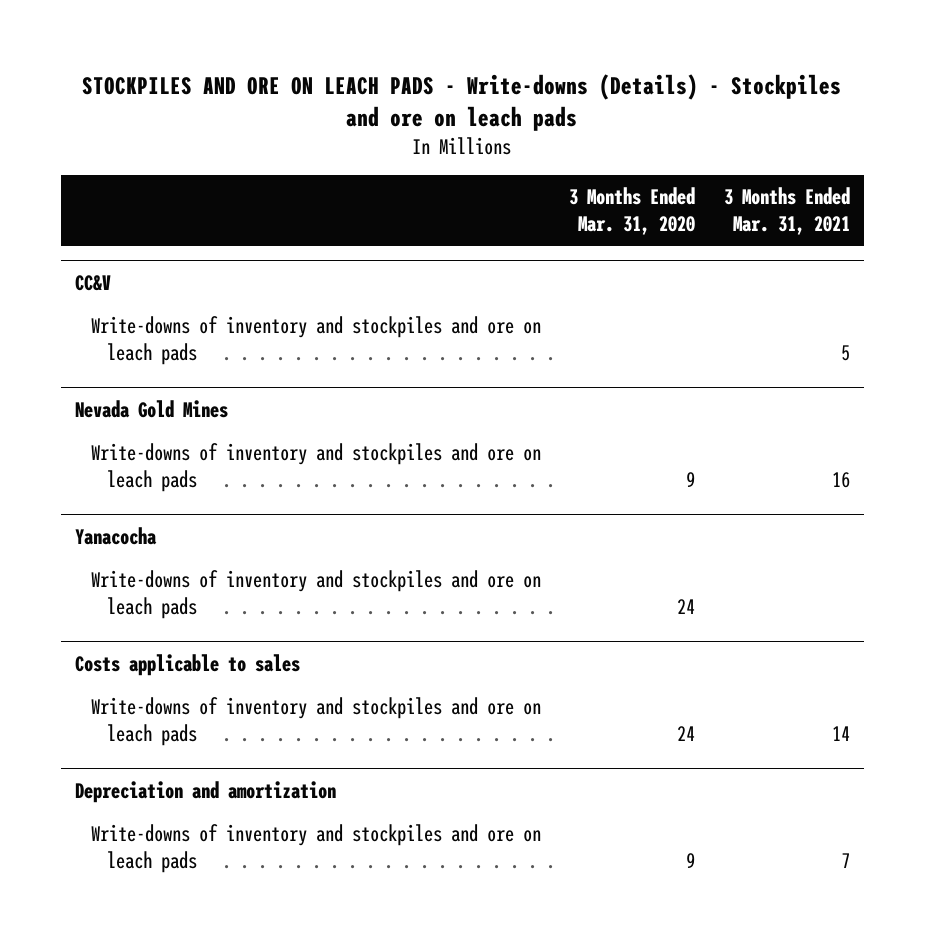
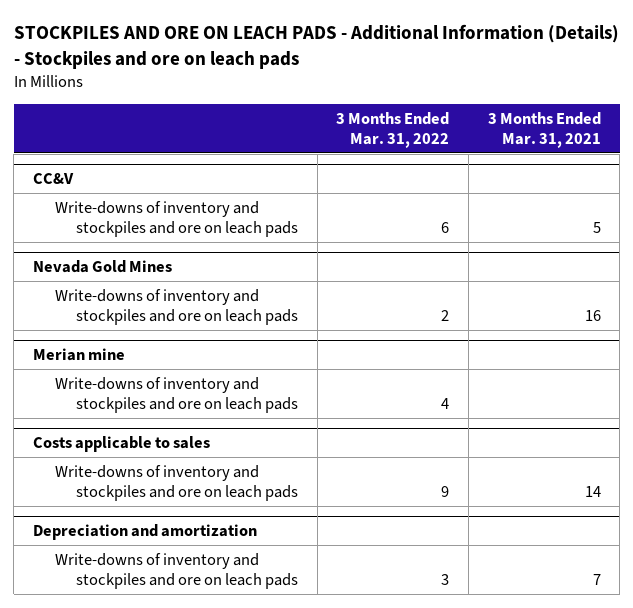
- STOCKPILES AND ORE ON LEACH PADS - Write-downs (Details) - Stockpiles and ore on leach pads
+ STOCKPILES AND ORE ON LEACH PADS - Additional Information (Details) - Stockpiles and ore on leach pads
- | 3 Months Ended Mar. 31, 2020 | 3 Months Ended Mar. 31, 2021
+ | 3 Months Ended Mar. 31, 2022 | 3 Months Ended Mar. 31, 2021
- Yanacocha
+ Merian mine

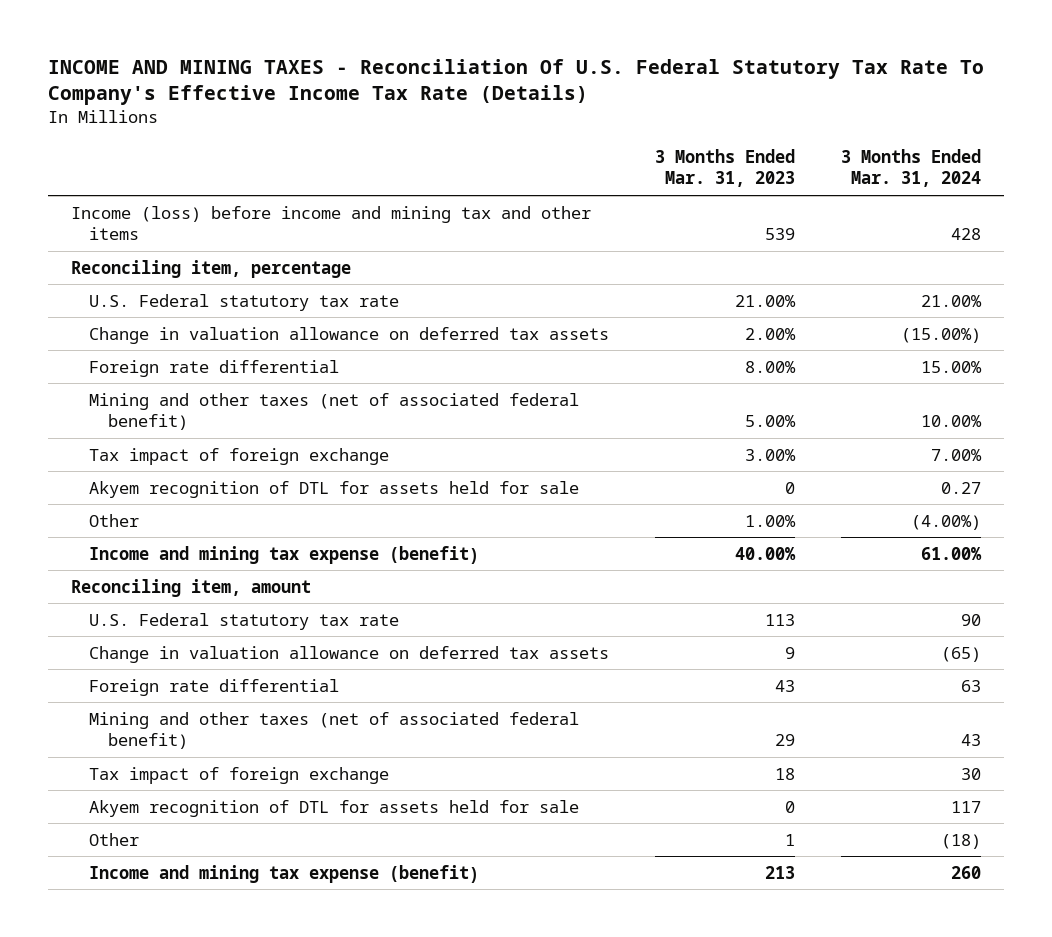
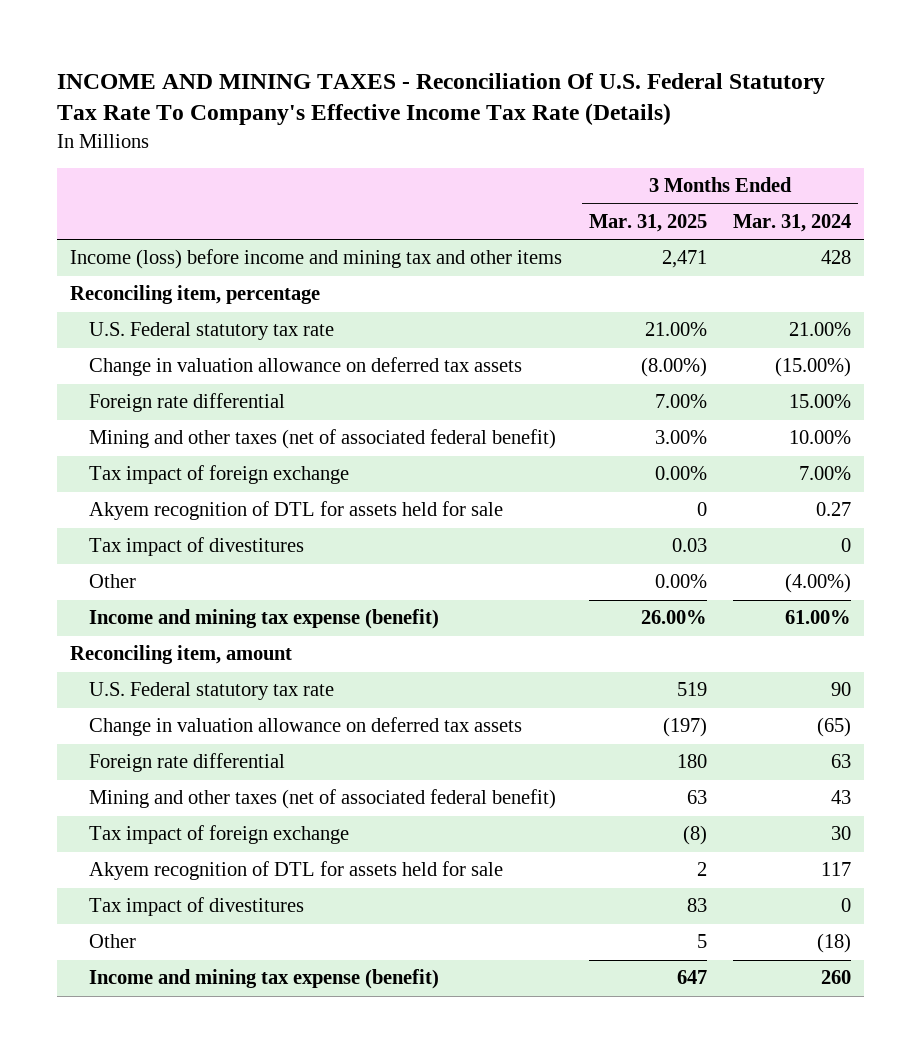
- | 3 Months Ended Mar. 31, 2023 | 3 Months Ended Mar. 31, 2024
+ | 3 Months Ended Mar. 31, 2025 | 3 Months Ended Mar. 31, 2024
+ Tax impact of divestitures | 0.03 | 0
+ Tax impact of divestitures | 83 | 0

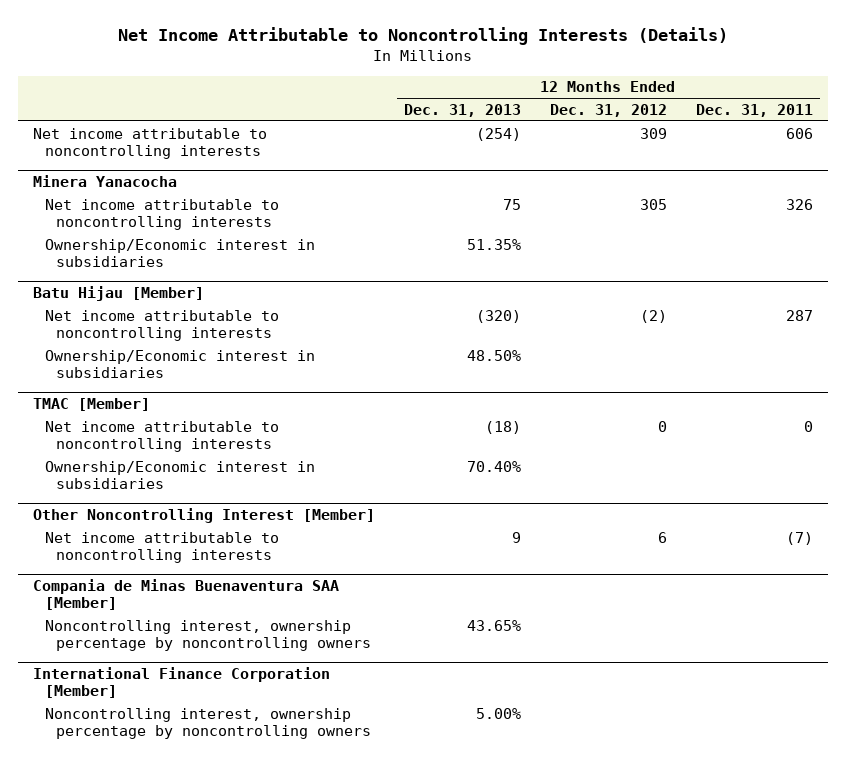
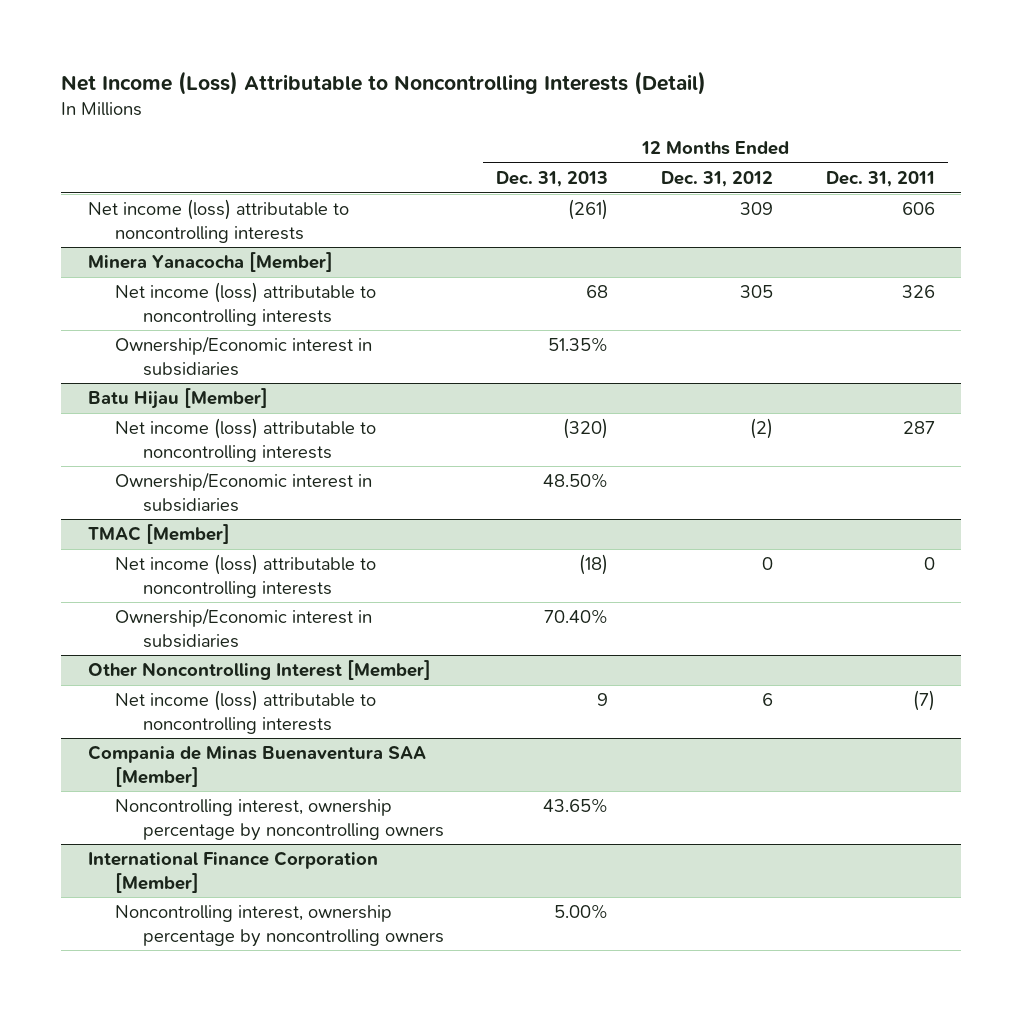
- Net Income Attributable to Noncontrolling Interests (Details)
+ Net Income (Loss) Attributable to Noncontrolling Interests (Detail)
- Net income attributable to noncontrolling interests | (254) | 309 | 606
- Minera Yanacocha
- Net income attributable to noncontrolling interests | 75 | 305 | 326
+ Net income (loss) attributable to noncontrolling interests | (261) | 309 | 606
+ Minera Yanacocha [Member]
+ Net income (loss) attributable to noncontrolling interests | 68 | 305 | 326
@ Batu Hijau [Member]
- Net income attributable to noncontrolling interests | (320) | (2) | 287
+ Net income (loss) attributable to noncontrolling interests | (320) | (2) | 287
@ TMAC [Member]
- Net income attributable to noncontrolling interests | (18) | 0 | 0
+ Net income (loss) attributable to noncontrolling interests | (18) | 0 | 0
@ Other Noncontrolling Interest [Member]
- Net income attributable to noncontrolling interests | 9 | 6 | (7)
+ Net income (loss) attributable to noncontrolling interests | 9 | 6 | (7)

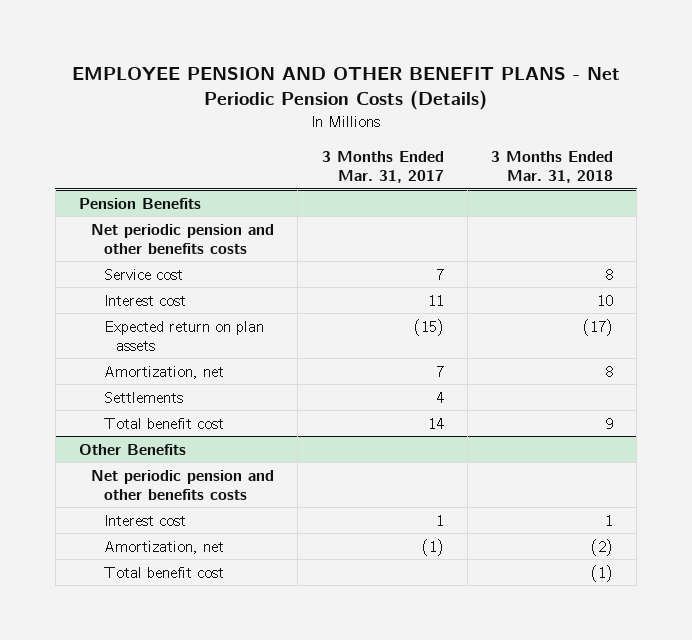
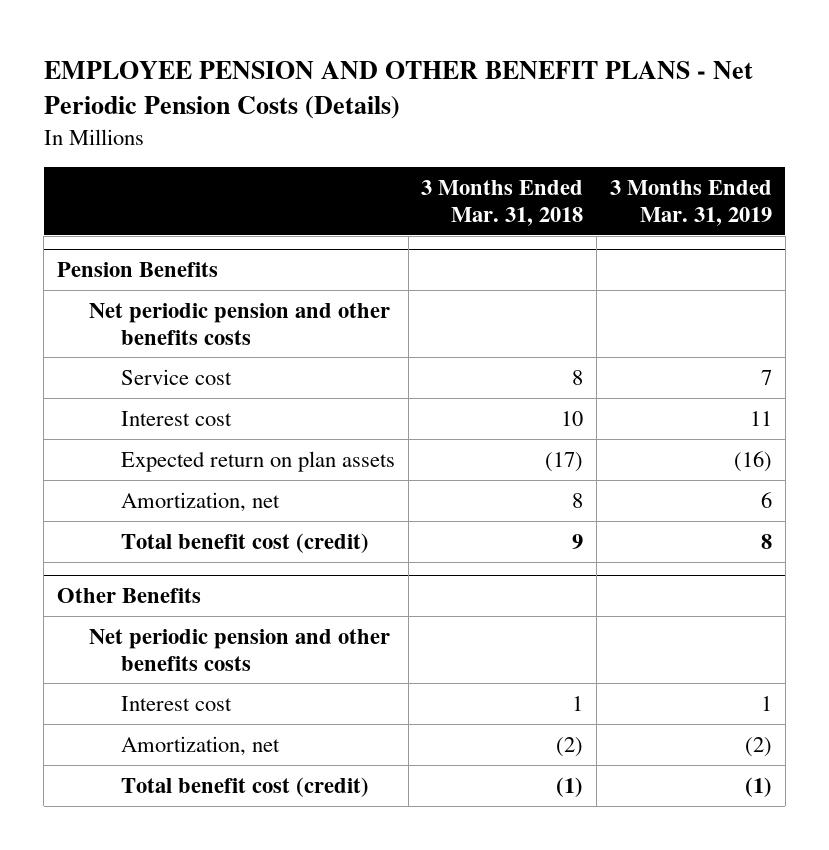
- | 3 Months Ended Mar. 31, 2017 | 3 Months Ended Mar. 31, 2018
+ | 3 Months Ended Mar. 31, 2018 | 3 Months Ended Mar. 31, 2019
@ Pension Benefits
- Settlements | 4 |
- Total benefit cost | 14 | 9
+ Total benefit cost (credit) | 9 | 8
@ Other Benefits
- Total benefit cost | | (1)
+ Total benefit cost (credit) | (1) | (1)

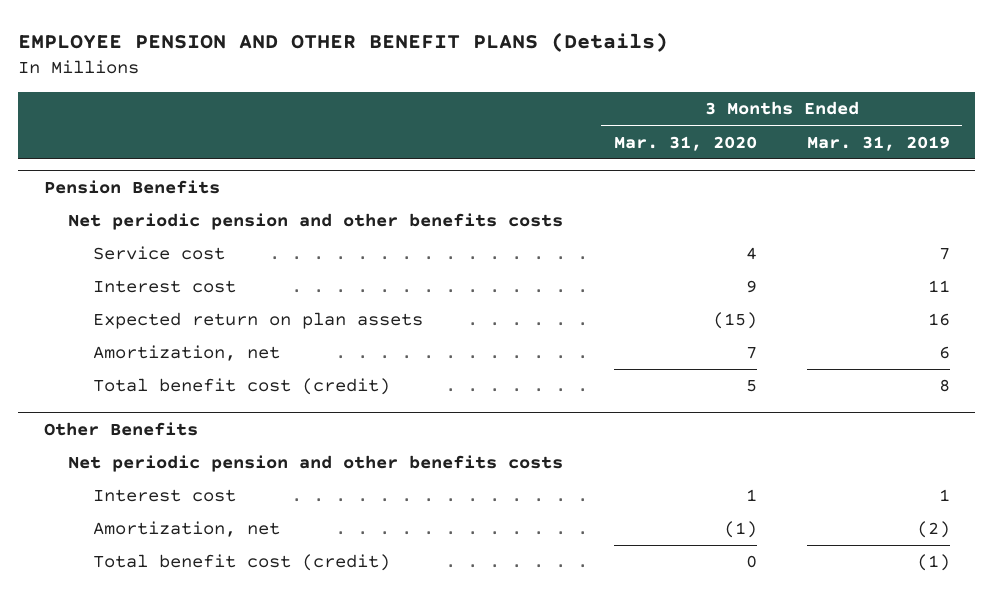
- EMPLOYEE PENSION AND OTHER BENEFIT PLANS - Net Periodic Pension Costs (Details)
+ EMPLOYEE PENSION AND OTHER BENEFIT PLANS (Details)
- | 3 Months Ended Mar. 31, 2018 | 3 Months Ended Mar. 31, 2019
+ | 3 Months Ended Mar. 31, 2020 | 3 Months Ended Mar. 31, 2019
@ Pension Benefits
- Expected return on plan assets | (17) | (16)
+ Expected return on plan assets | (15) | 16

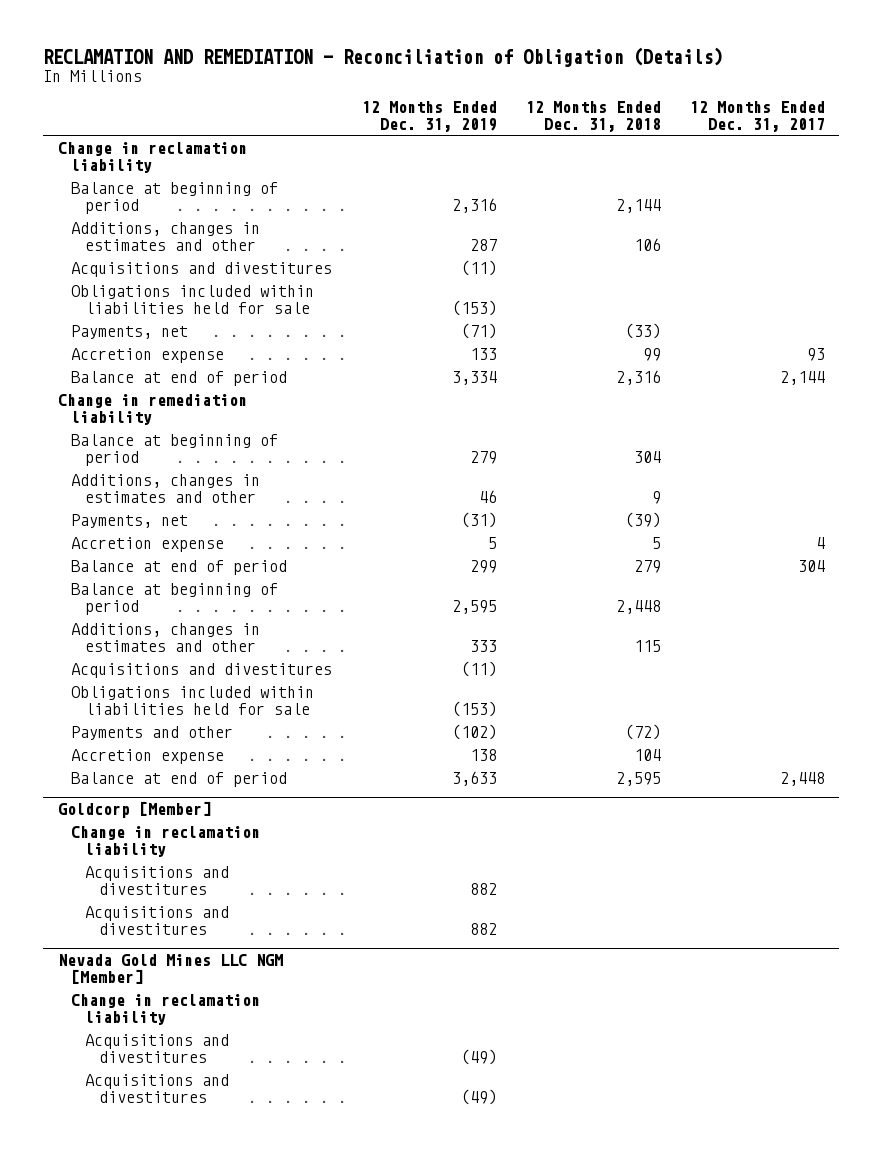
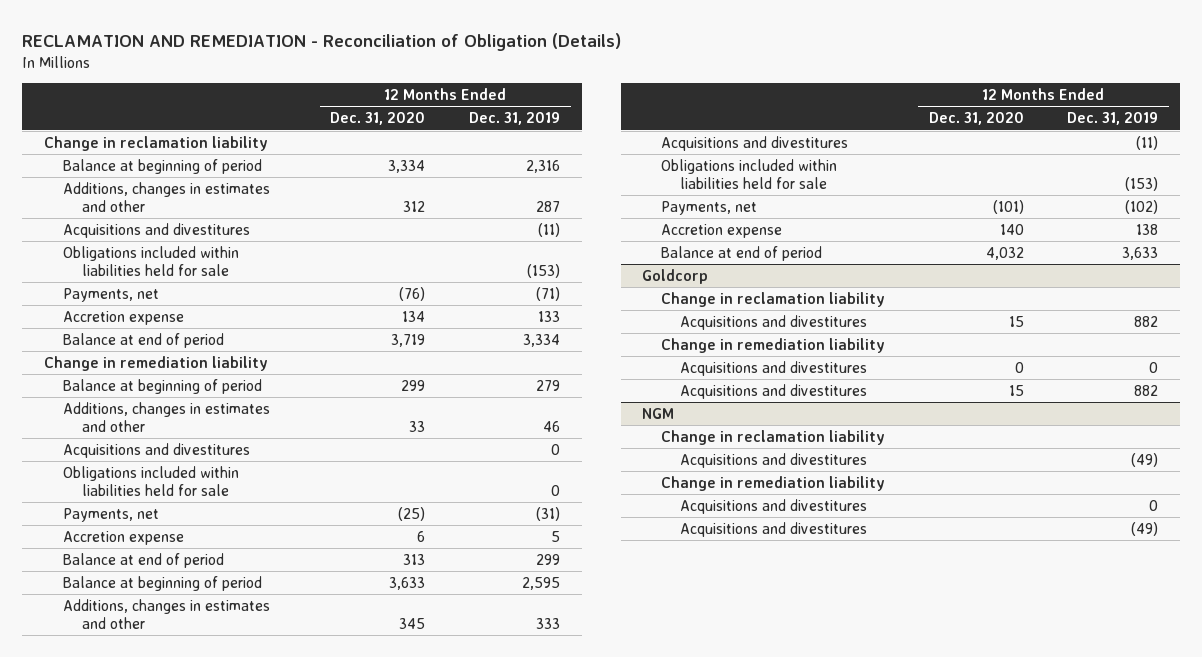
- | 12 Months Ended Dec. 31, 2019 | 12 Months Ended Dec. 31, 2018 | 12 Months Ended Dec. 31, 2017
+ | 12 Months Ended Dec. 31, 2020 | 12 Months Ended Dec. 31, 2019
+ Acquisitions and divestitures | | 0
+ Obligations included within liabilities held for sale | | 0
- Payments and other | (102) | (72) |
+ Payments, net | (101) | (102)
- Goldcorp [Member]
+ Goldcorp
+ Change in remediation liability
+ Acquisitions and divestitures | 0 | 0
- Nevada Gold Mines LLC NGM [Member]
+ NGM
+ Change in remediation liability
+ Acquisitions and divestitures | | 0

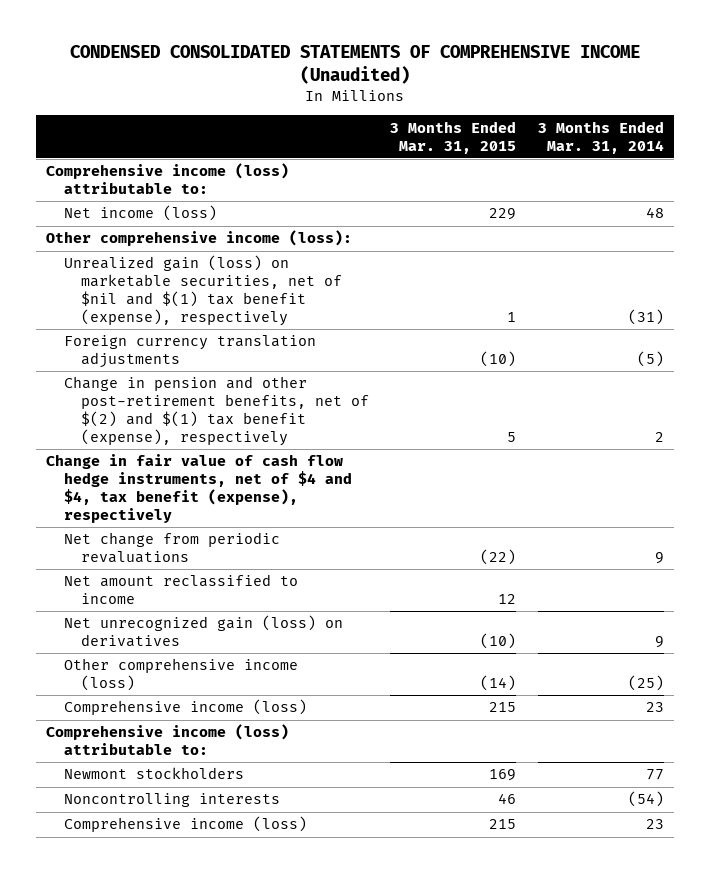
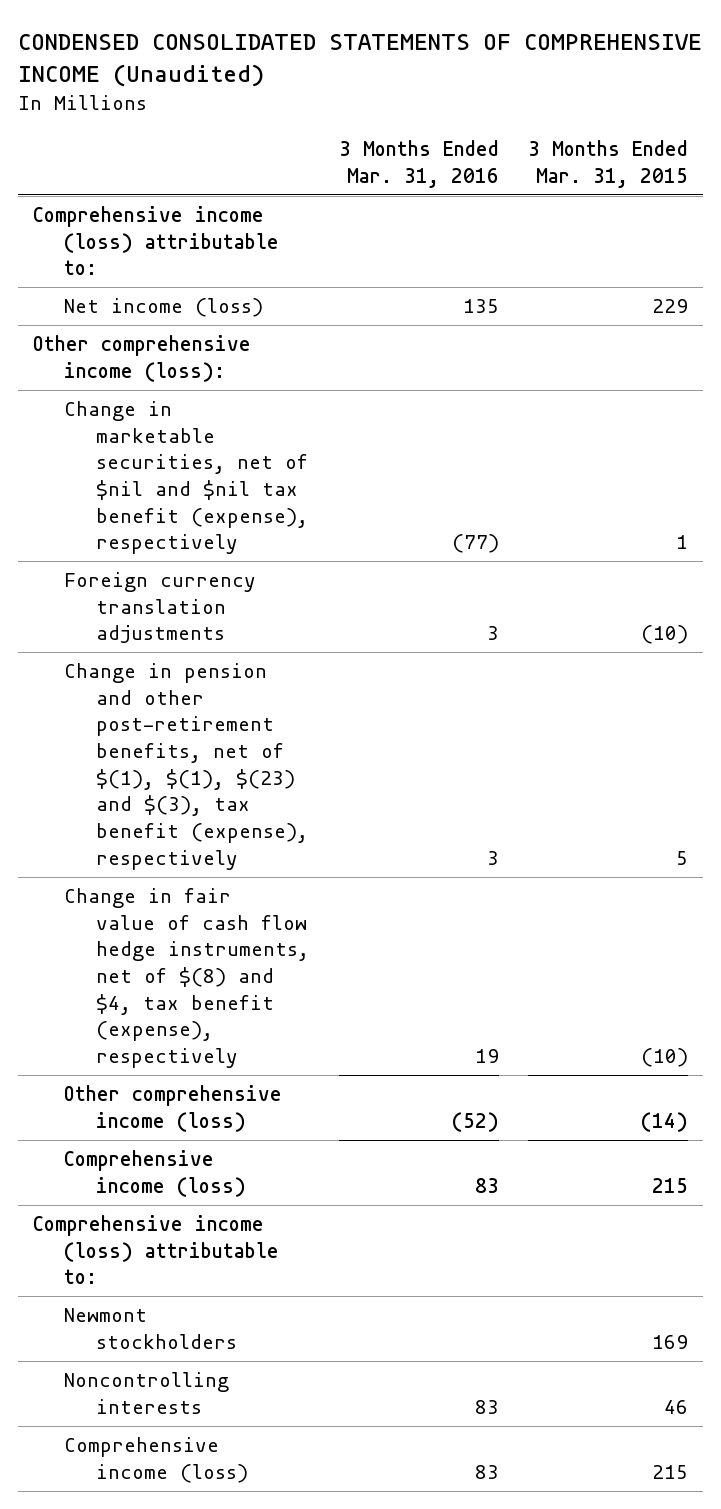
- | 3 Months Ended Mar. 31, 2015 | 3 Months Ended Mar. 31, 2014
+ | 3 Months Ended Mar. 31, 2016 | 3 Months Ended Mar. 31, 2015
- Unrealized gain (loss) on marketable securities, net of $nil and $(1) tax benefit (expense), respectively | 1 | (31)
+ Change in marketable securities, net of $nil and $nil tax benefit (expense), respectively | (77) | 1
- Change in pension and other post-retirement benefits, net of $(2) and $(1) tax benefit (expense), respectively | 5 | 2
- Change in fair value of cash flow hedge instruments, net of $4 and $4, tax benefit (expense), respectively
- Net change from periodic revaluations | (22) | 9
- Net amount reclassified to income | 12 |
- Net unrecognized gain (loss) on derivatives | (10) | 9
+ Change in pension and other post-retirement benefits, net of $(1), $(1), $(23) and $(3), tax benefit (expense), respectively | 3 | 5
+ Change in fair value of cash flow hedge instruments, net of $(8) and $4, tax benefit (expense), respectively | 19 | (10)

